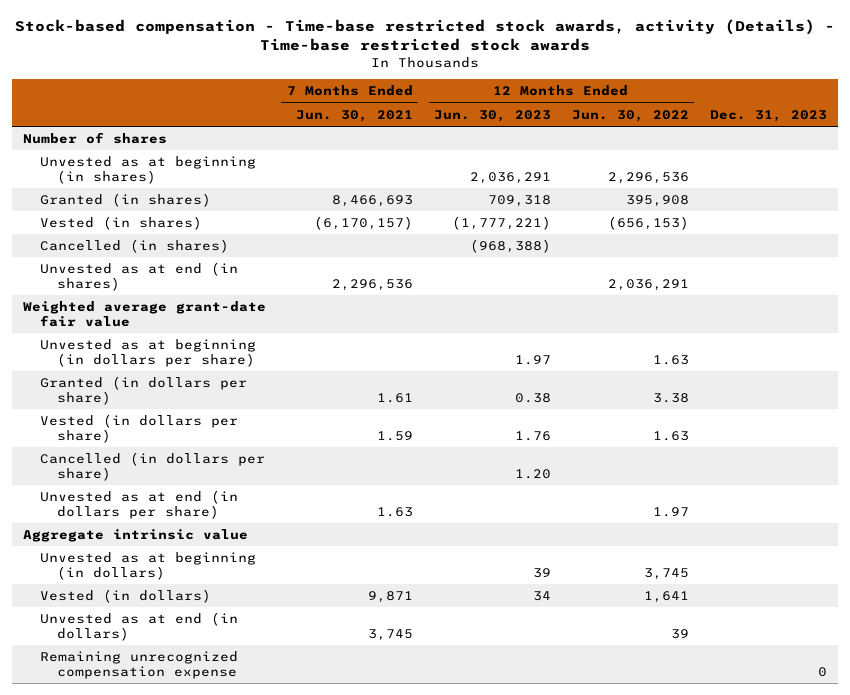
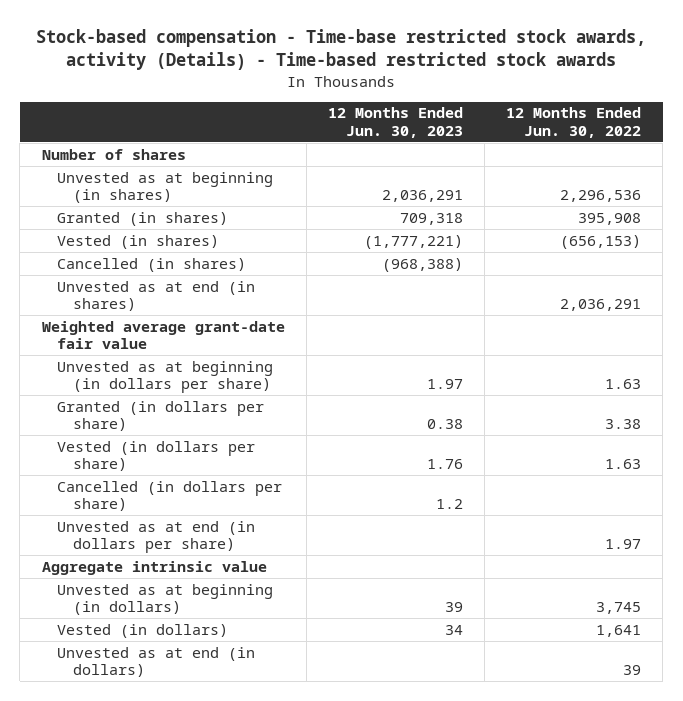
- Stock-based compensation - Time-base restricted stock awards, activity (Details) - Time-base restricted stock awards
+ Stock-based compensation - Time-base restricted stock awards, activity (Details) - Time-based restricted stock awards
- | 7 Months Ended Jun. 30, 2021 | 12 Months Ended Jun. 30, 2023 | 12 Months Ended Jun. 30, 2022 | Dec. 31, 2023
+ | 12 Months Ended Jun. 30, 2023 | 12 Months Ended Jun. 30, 2022
- Cancelled (in dollars per share) | | 1.20 | |
+ Cancelled (in dollars per share) | 1.2 |
- Remaining unrecognized compensation expense | | | | 0

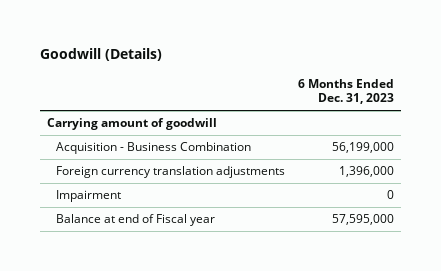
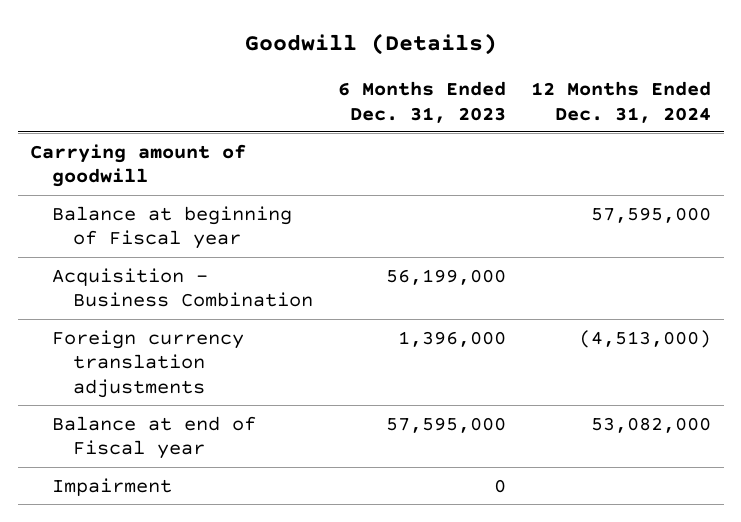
- | 6 Months Ended Dec. 31, 2023
+ | 6 Months Ended Dec. 31, 2023 | 12 Months Ended Dec. 31, 2024
+ Balance at beginning of Fiscal year | | 57,595,000
moved down: Impairment | 0 |

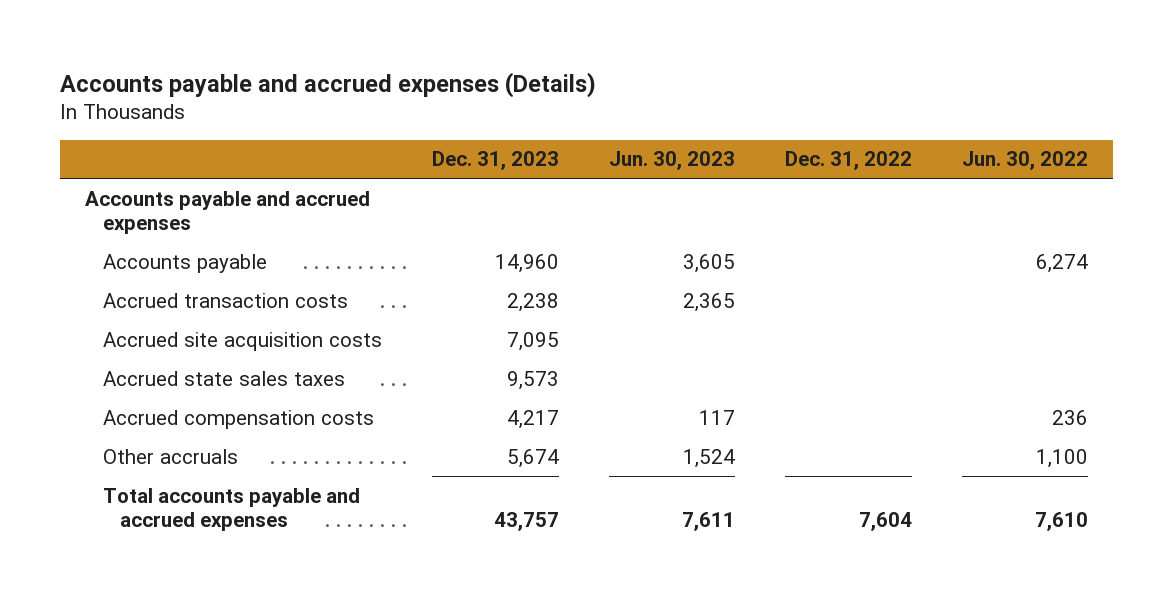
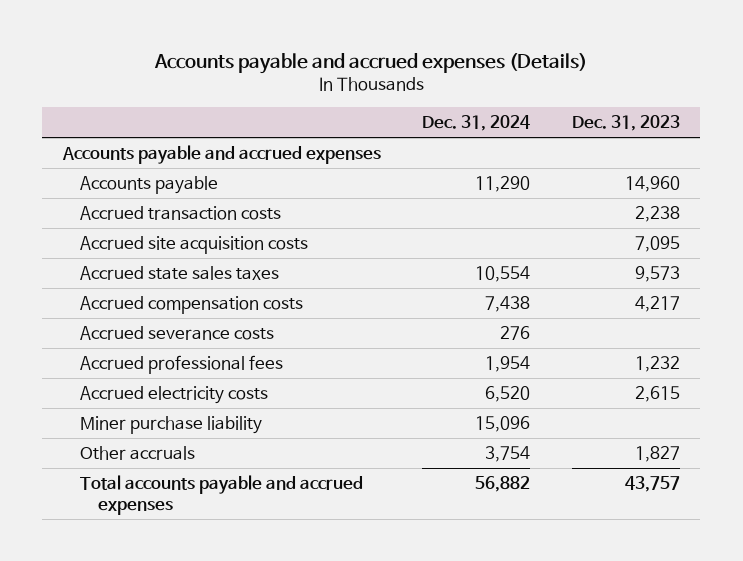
- | Dec. 31, 2023 | Jun. 30, 2023 | Dec. 31, 2022 | Jun. 30, 2022
+ | Dec. 31, 2024 | Dec. 31, 2023
- Other accruals | 5,674 | 1,524 | | 1,100
+ Accrued severance costs | 276 |
+ Accrued professional fees | 1,954 | 1,232
+ Accrued electricity costs | 6,520 | 2,615
+ Miner purchase liability | 15,096 |
+ Other accruals | 3,754 | 1,827

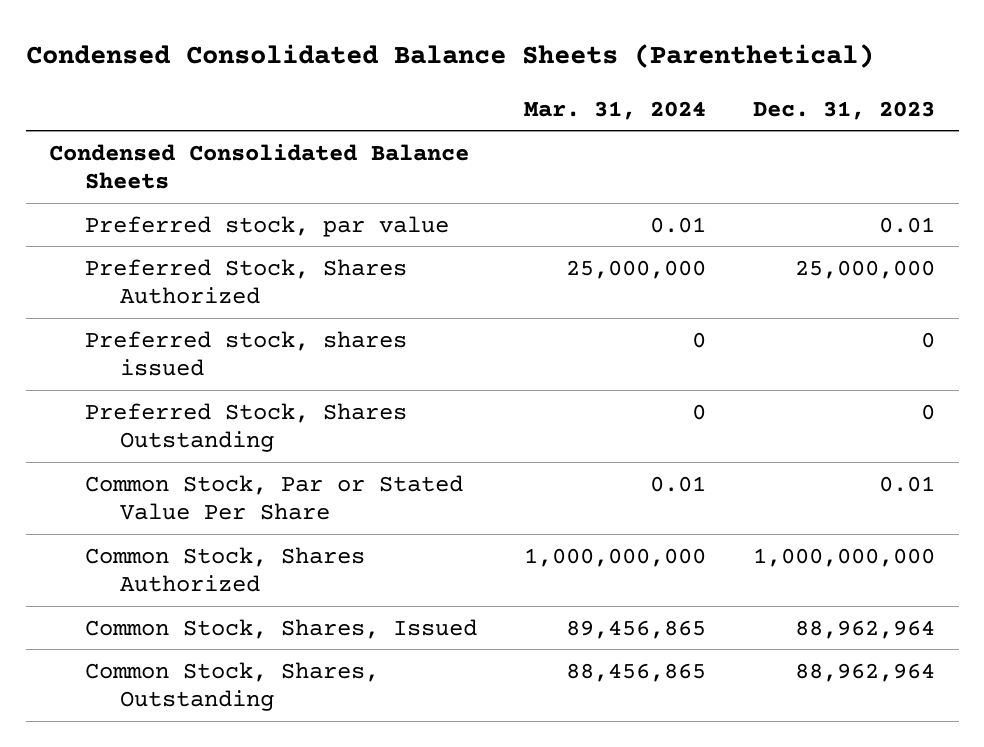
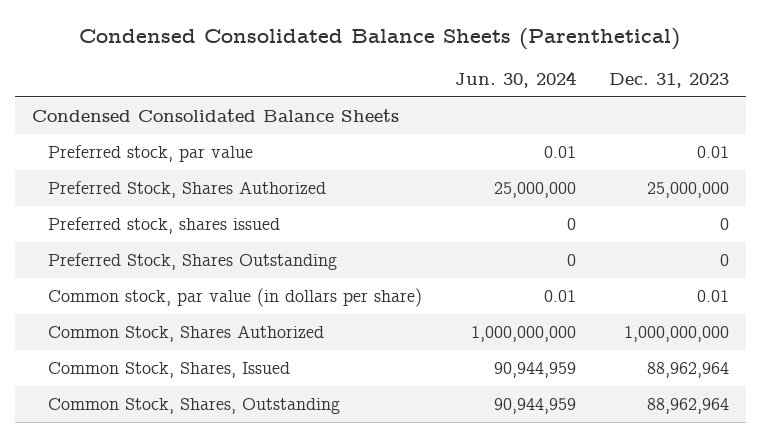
- | Mar. 31, 2024 | Dec. 31, 2023
+ | Jun. 30, 2024 | Dec. 31, 2023
- Common Stock, Par or Stated Value Per Share | 0.01 | 0.01
+ Common stock, par value (in dollars per share) | 0.01 | 0.01

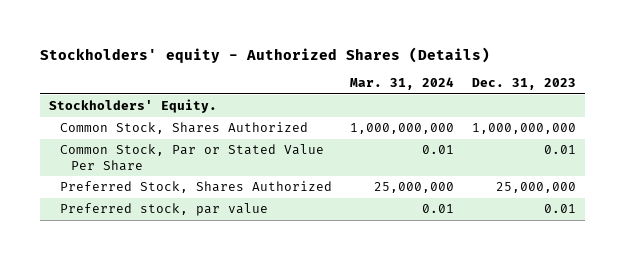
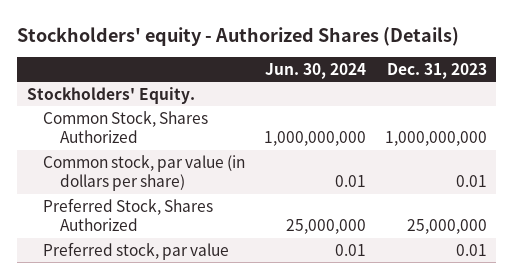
- | Mar. 31, 2024 | Dec. 31, 2023
+ | Jun. 30, 2024 | Dec. 31, 2023
- Common Stock, Par or Stated Value Per Share | 0.01 | 0.01
+ Common stock, par value (in dollars per share) | 0.01 | 0.01

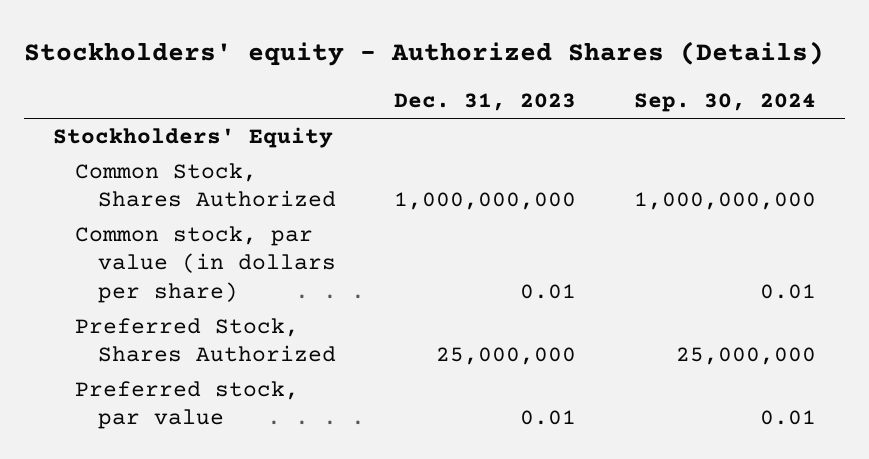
- | Jun. 30, 2024 | Dec. 31, 2023
+ | Dec. 31, 2023 | Sep. 30, 2024
- Stockholders' Equity.
+ Stockholders' Equity

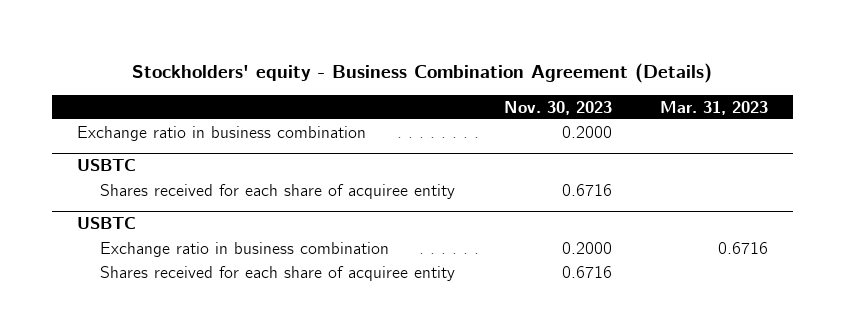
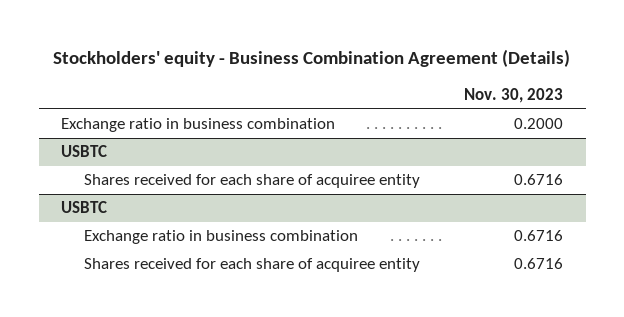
- | Nov. 30, 2023 | Mar. 31, 2023
+ | Nov. 30, 2023
@ USBTC
- Exchange ratio in business combination | 0.2000 | 0.6716
+ Exchange ratio in business combination | 0.6716

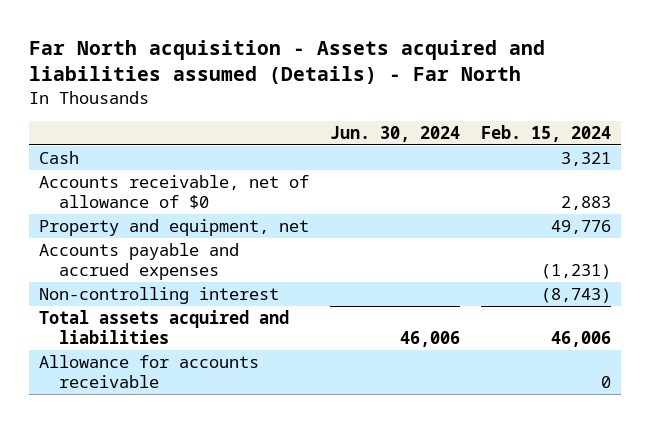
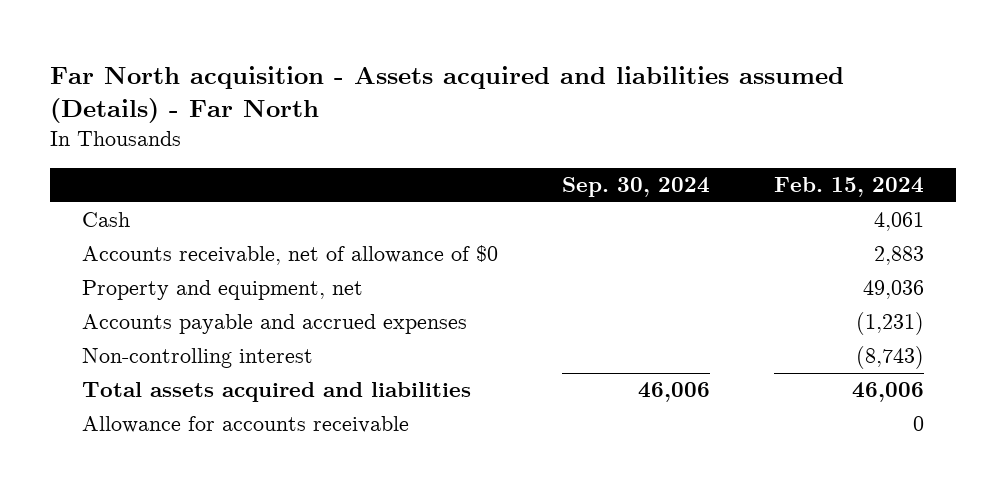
- | Jun. 30, 2024 | Feb. 15, 2024
+ | Sep. 30, 2024 | Feb. 15, 2024
- Cash | | 3,321
+ Cash | | 4,061
- Property and equipment, net | | 49,776
+ Property and equipment, net | | 49,036

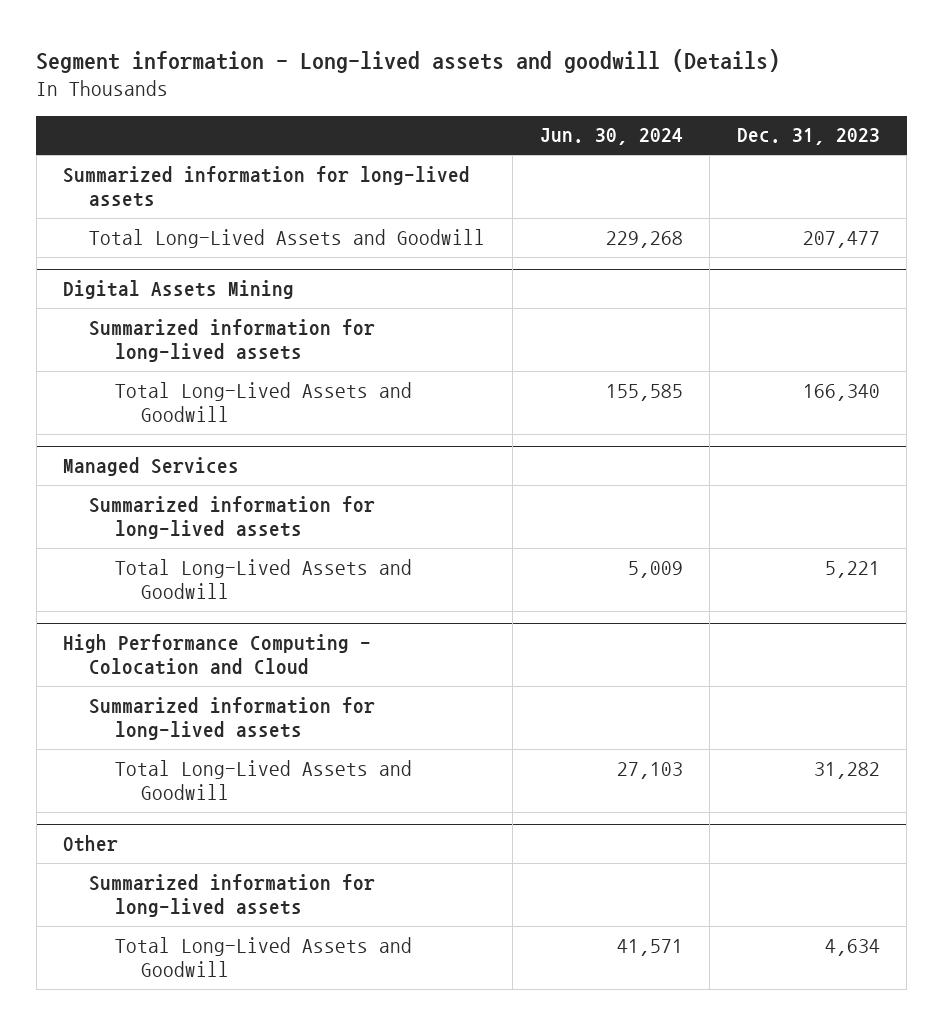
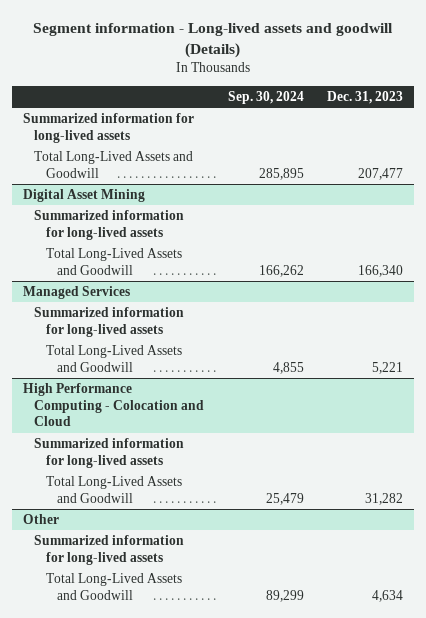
- | Jun. 30, 2024 | Dec. 31, 2023
+ | Sep. 30, 2024 | Dec. 31, 2023
- Digital Assets Mining
+ Digital Asset Mining

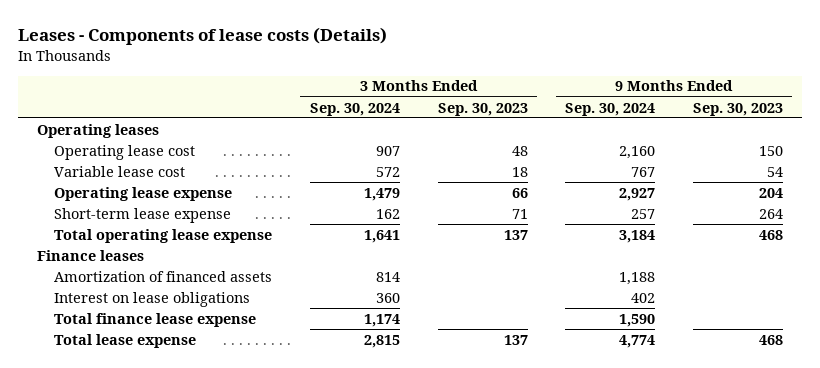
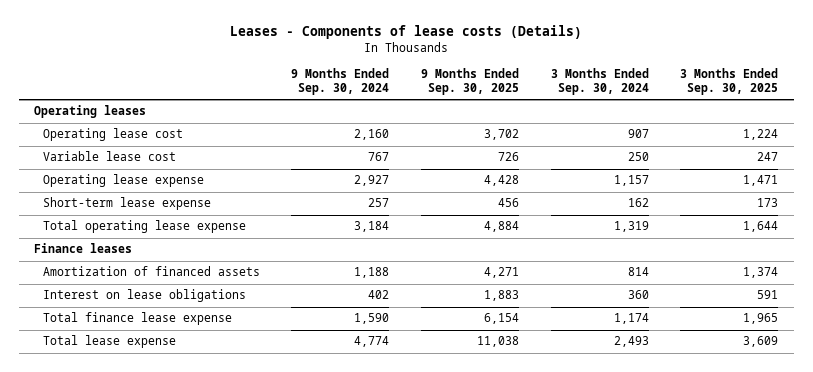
- | 3 Months Ended Sep. 30, 2024 | 3 Months Ended Sep. 30, 2023 | 9 Months Ended Sep. 30, 2024 | 9 Months Ended Sep. 30, 2023
+ | 9 Months Ended Sep. 30, 2024 | 9 Months Ended Sep. 30, 2025 | 3 Months Ended Sep. 30, 2024 | 3 Months Ended Sep. 30, 2025
- Variable lease cost | 572 | 18 | 767 | 54
- Operating lease expense | 1,479 | 66 | 2,927 | 204
+ Variable lease cost | 767 | 726 | 250 | 247
+ Operating lease expense | 2,927 | 4,428 | 1,157 | 1,471
- Total operating lease expense | 1,641 | 137 | 3,184 | 468
+ Total operating lease expense | 3,184 | 4,884 | 1,319 | 1,644
- Total lease expense | 2,815 | 137 | 4,774 | 468
+ Total lease expense | 4,774 | 11,038 | 2,493 | 3,609

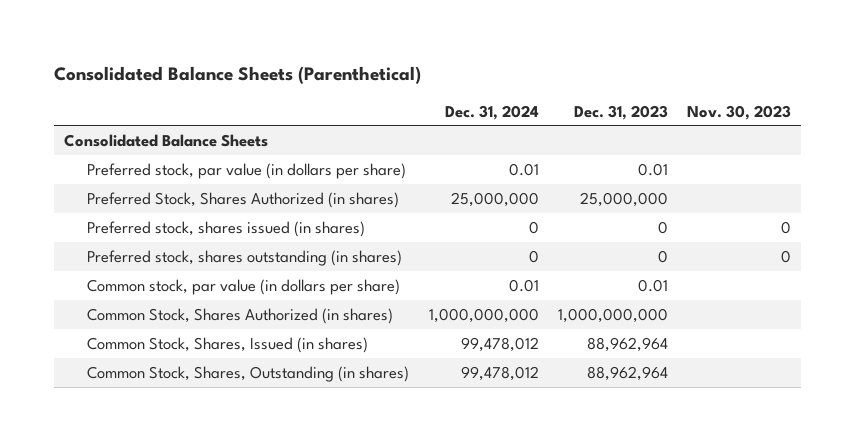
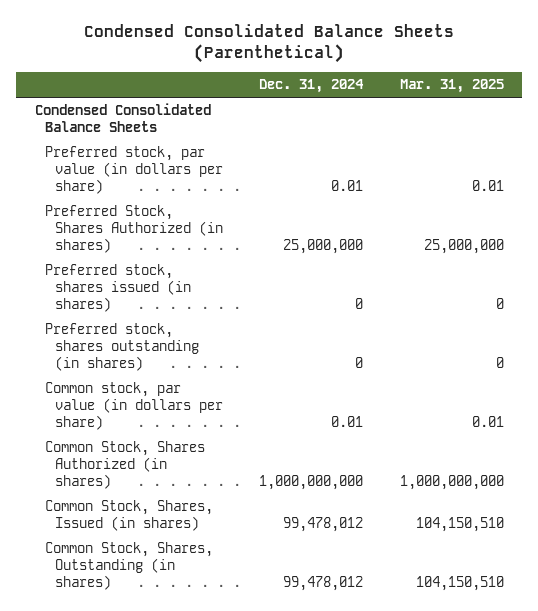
- Consolidated Balance Sheets (Parenthetical)
+ Condensed Consolidated Balance Sheets (Parenthetical)
- | Dec. 31, 2024 | Dec. 31, 2023 | Nov. 30, 2023
+ | Dec. 31, 2024 | Mar. 31, 2025
- Consolidated Balance Sheets
+ Condensed Consolidated Balance Sheets

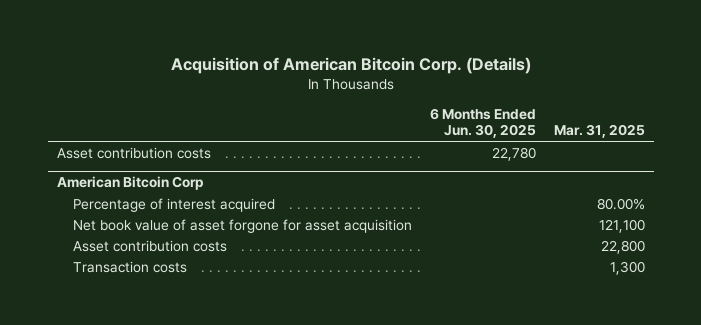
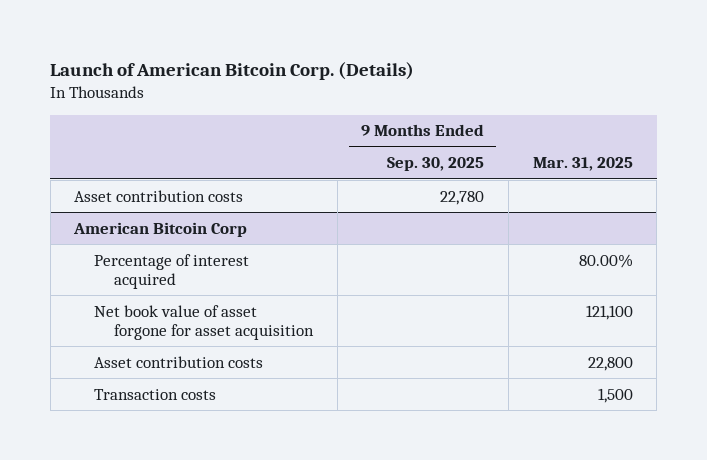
- Acquisition of American Bitcoin Corp. (Details)
+ Launch of American Bitcoin Corp. (Details)
- | 6 Months Ended Jun. 30, 2025 | Mar. 31, 2025
+ | 9 Months Ended Sep. 30, 2025 | Mar. 31, 2025
@ American Bitcoin Corp
- Transaction costs | | 1,300
+ Transaction costs | | 1,500

